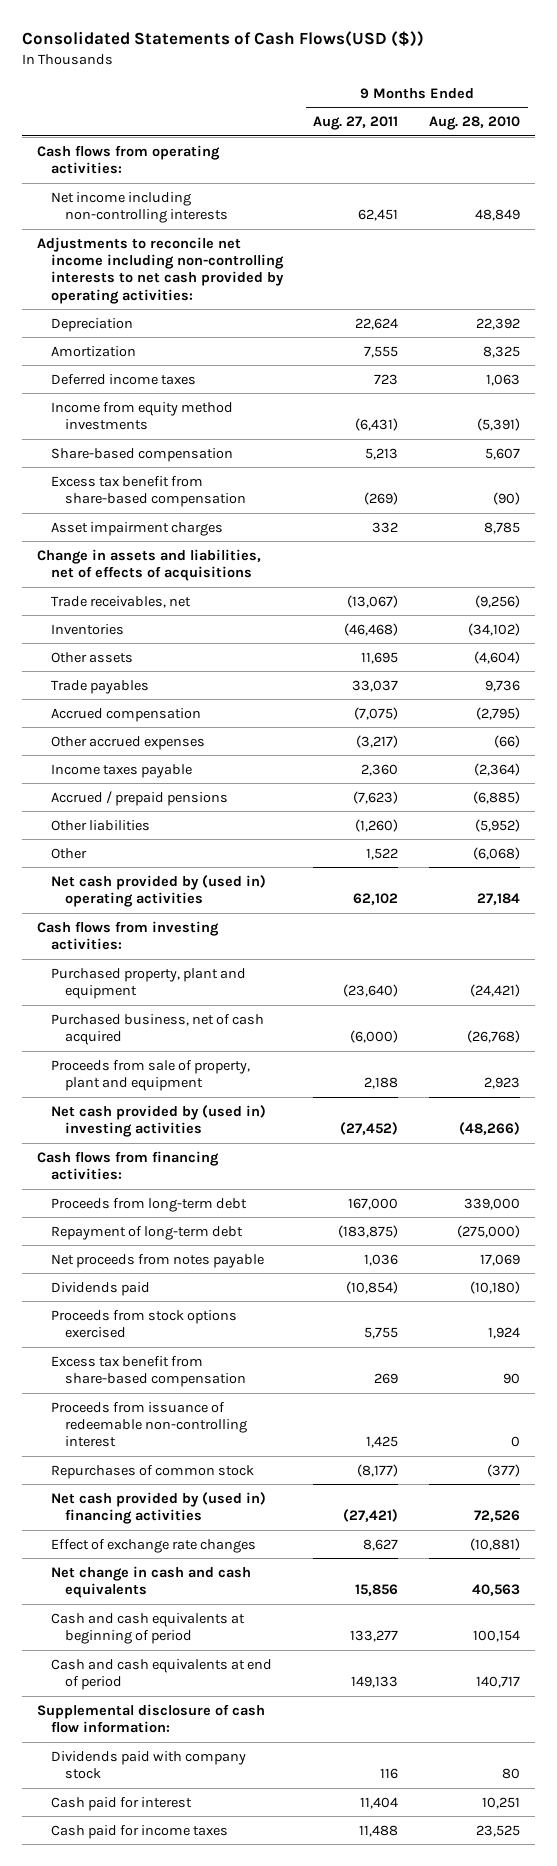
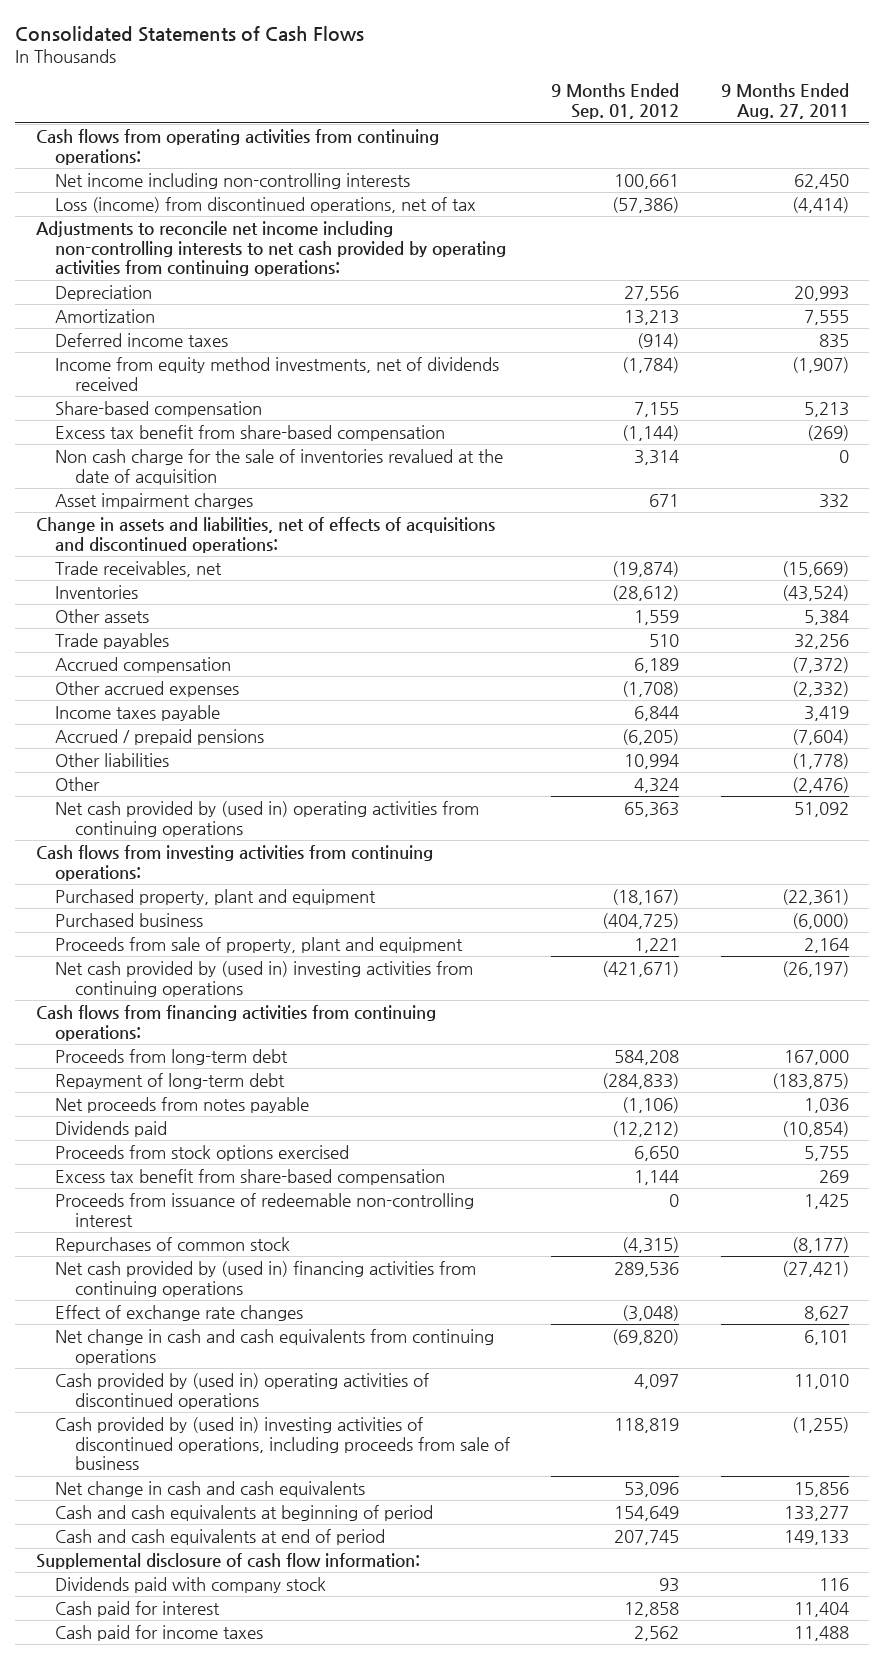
- Consolidated Statements of Cash Flows(USD ($))
+ Consolidated Statements of Cash Flows
- | 9 Months Ended Aug. 27, 2011 | 9 Months Ended Aug. 28, 2010
+ | 9 Months Ended Sep. 01, 2012 | 9 Months Ended Aug. 27, 2011
- Cash flows from operating activities:
- Net income including non-controlling interests | 62,451 | 48,849
- Adjustments to reconcile net income including non-controlling interests to net cash provided by operating activities:
- Depreciation | 22,624 | 22,392
+ Cash flows from operating activities from continuing operations:
+ Net income including non-controlling interests | 100,661 | 62,450
+ Loss (income) from discontinued operations, net of tax | (57,386) | (4,414)
+ Adjustments to reconcile net income including non-controlling interests to net cash provided by operating activities from continuing operations:
+ Depreciation | 27,556 | 20,993
- Deferred income taxes | 723 | 1,063
- Income from equity method investments | (6,431) | (5,391)
+ Deferred income taxes | (914) | 835
+ Income from equity method investments, net of dividends received | (1,784) | (1,907)
+ Non cash charge for the sale of inventories revalued at the date of acquisition | 3,314 | 0
- Change in assets and liabilities, net of effects of acquisitions
- Trade receivables, net | (13,067) | (9,256)
- Inventories | (46,468) | (34,102)
- Other assets | 11,695 | (4,604)
- Trade payables | 33,037 | 9,736
- Accrued compensation | (7,075) | (2,795)
- Other accrued expenses | (3,217) | (66)
- Income taxes payable | 2,360 | (2,364)
- Accrued / prepaid pensions | (7,623) | (6,885)
- Other liabilities | (1,260) | (5,952)
- Other | 1,522 | (6,068)
- Net cash provided by (used in) operating activities | 62,102 | 27,184
- Cash flows from investing activities:
- Purchased property, plant and equipment | (23,640) | (24,421)
- Purchased business, net of cash acquired | (6,000) | (26,768)
- Proceeds from sale of property, plant and equipment | 2,188 | 2,923
- Net cash provided by (used in) investing activities | (27,452) | (48,266)
- Cash flows from financing activities:
+ Change in assets and liabilities, net of effects of acquisitions and discontinued operations:
+ Trade receivables, net | (19,874) | (15,669)
+ Inventories | (28,612) | (43,524)
+ Other assets | 1,559 | 5,384
+ Trade payables | 510 | 32,256
+ Accrued compensation | 6,189 | (7,372)
+ Other accrued expenses | (1,708) | (2,332)
+ Income taxes payable | 6,844 | 3,419
+ Accrued / prepaid pensions | (6,205) | (7,604)
+ Other liabilities | 10,994 | (1,778)
+ Other | 4,324 | (2,476)
+ Net cash provided by (used in) operating activities from continuing operations | 65,363 | 51,092
+ Cash flows from investing activities from continuing operations:
+ Purchased property, plant and equipment | (18,167) | (22,361)
+ Purchased business | (404,725) | (6,000)
+ Proceeds from sale of property, plant and equipment | 1,221 | 2,164
+ Net cash provided by (used in) investing activities from continuing operations | (421,671) | (26,197)
+ Cash flows from financing activities from continuing operations:
- Net cash provided by (used in) financing activities | (27,421) | 72,526
+ Net cash provided by (used in) financing activities from continuing operations | 289,536 | (27,421)
+ Net change in cash and cash equivalents from continuing operations | (69,820) | 6,101
+ Cash provided by (used in) operating activities of discontinued operations | 4,097 | 11,010
+ Cash provided by (used in) investing activities of discontinued operations, including proceeds from sale of business | 118,819 | (1,255)

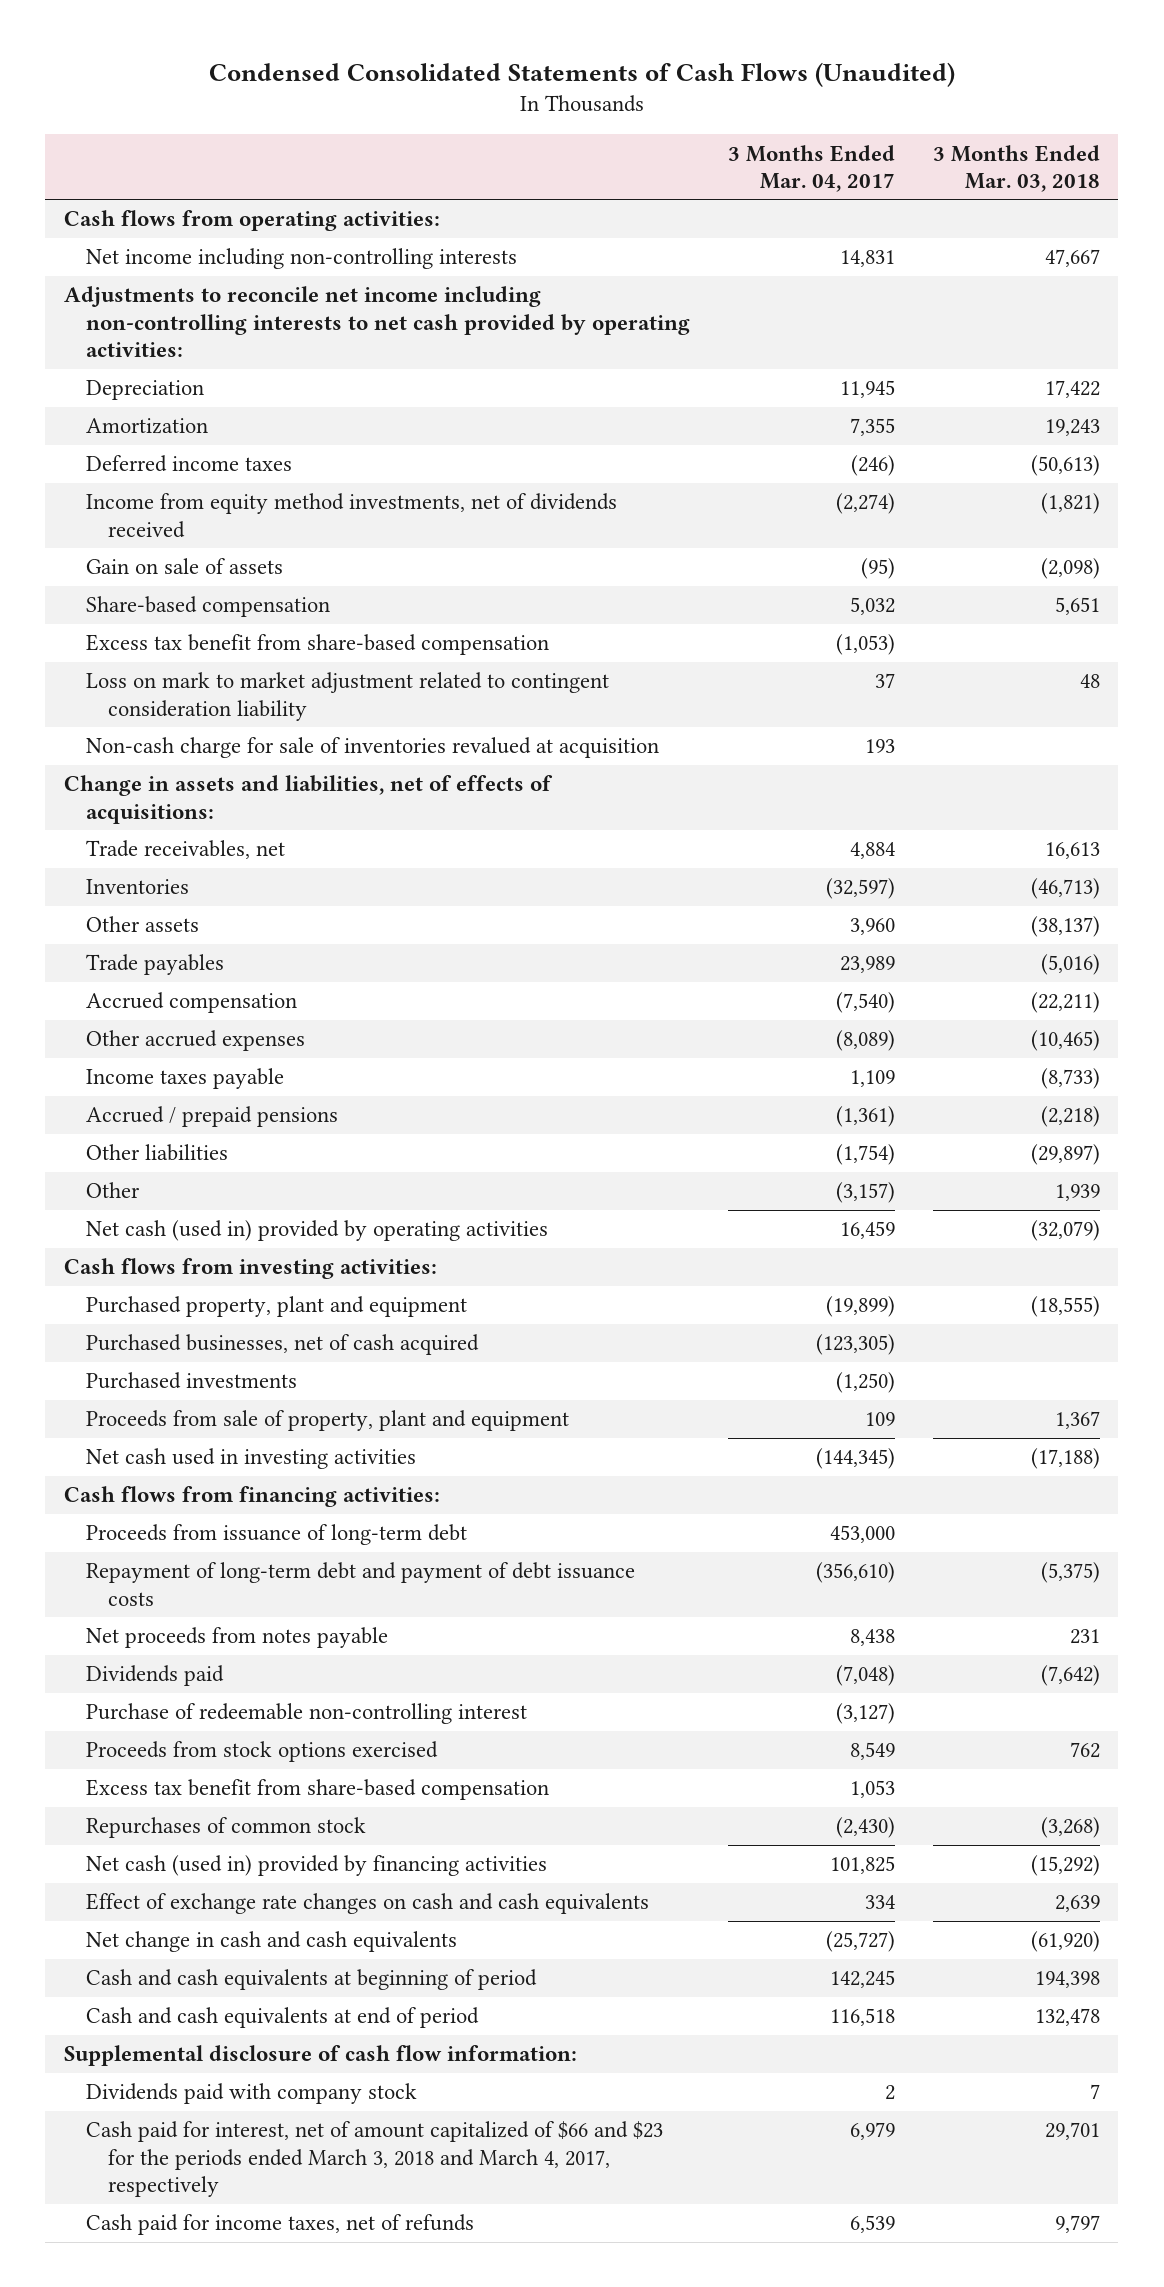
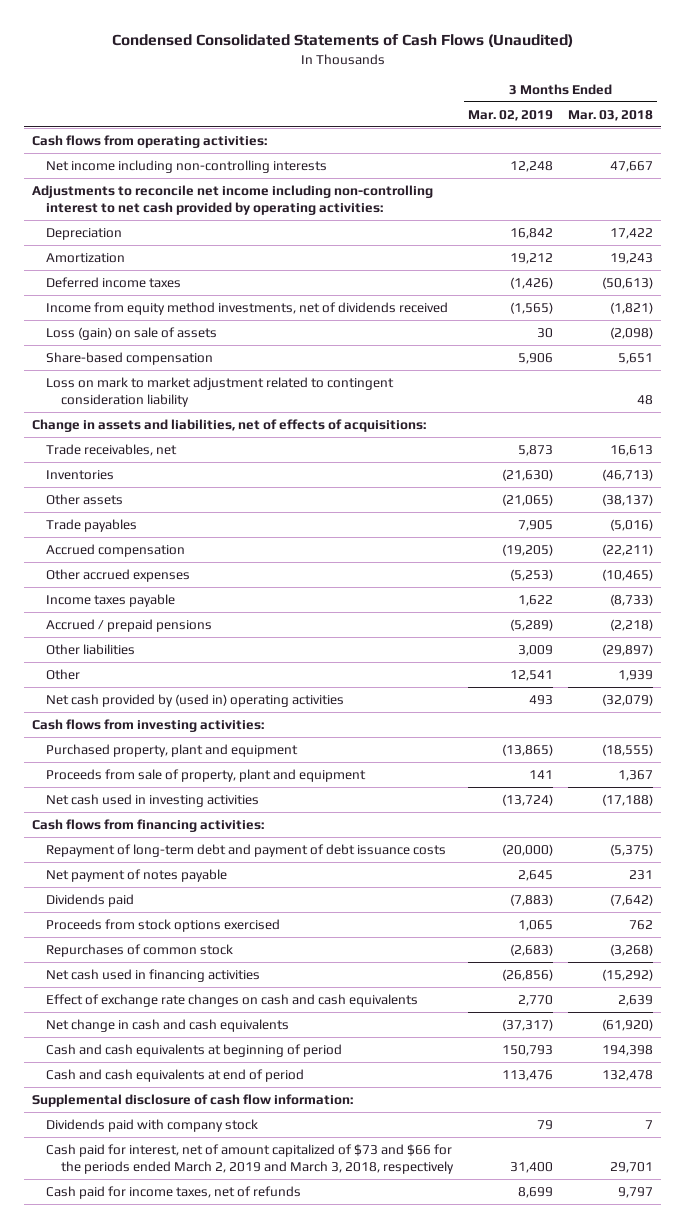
- | 3 Months Ended Mar. 04, 2017 | 3 Months Ended Mar. 03, 2018
+ | 3 Months Ended Mar. 02, 2019 | 3 Months Ended Mar. 03, 2018
- Adjustments to reconcile net income including non-controlling interests to net cash provided by operating activities:
+ Adjustments to reconcile net income including non-controlling interest to net cash provided by operating activities:
- Gain on sale of assets | (95) | (2,098)
+ Loss (gain) on sale of assets | 30 | (2,098)
- Excess tax benefit from share-based compensation | (1,053) |
- Non-cash charge for sale of inventories revalued at acquisition | 193 |
- Net cash (used in) provided by operating activities | 16,459 | (32,079)
+ Net cash provided by (used in) operating activities | 493 | (32,079)
- Purchased businesses, net of cash acquired | (123,305) |
- Purchased investments | (1,250) |
- Proceeds from issuance of long-term debt | 453,000 |
- Net proceeds from notes payable | 8,438 | 231
+ Net payment of notes payable | 2,645 | 231
- Purchase of redeemable non-controlling interest | (3,127) |
- Excess tax benefit from share-based compensation | 1,053 |
- Net cash (used in) provided by financing activities | 101,825 | (15,292)
+ Net cash used in financing activities | (26,856) | (15,292)
- Cash paid for interest, net of amount capitalized of $66 and $23 for the periods ended March 3, 2018 and March 4, 2017, respectively | 6,979 | 29,701
+ Cash paid for interest, net of amount capitalized of $73 and $66 for the periods ended March 2, 2019 and March 3, 2018, respectively | 31,400 | 29,701

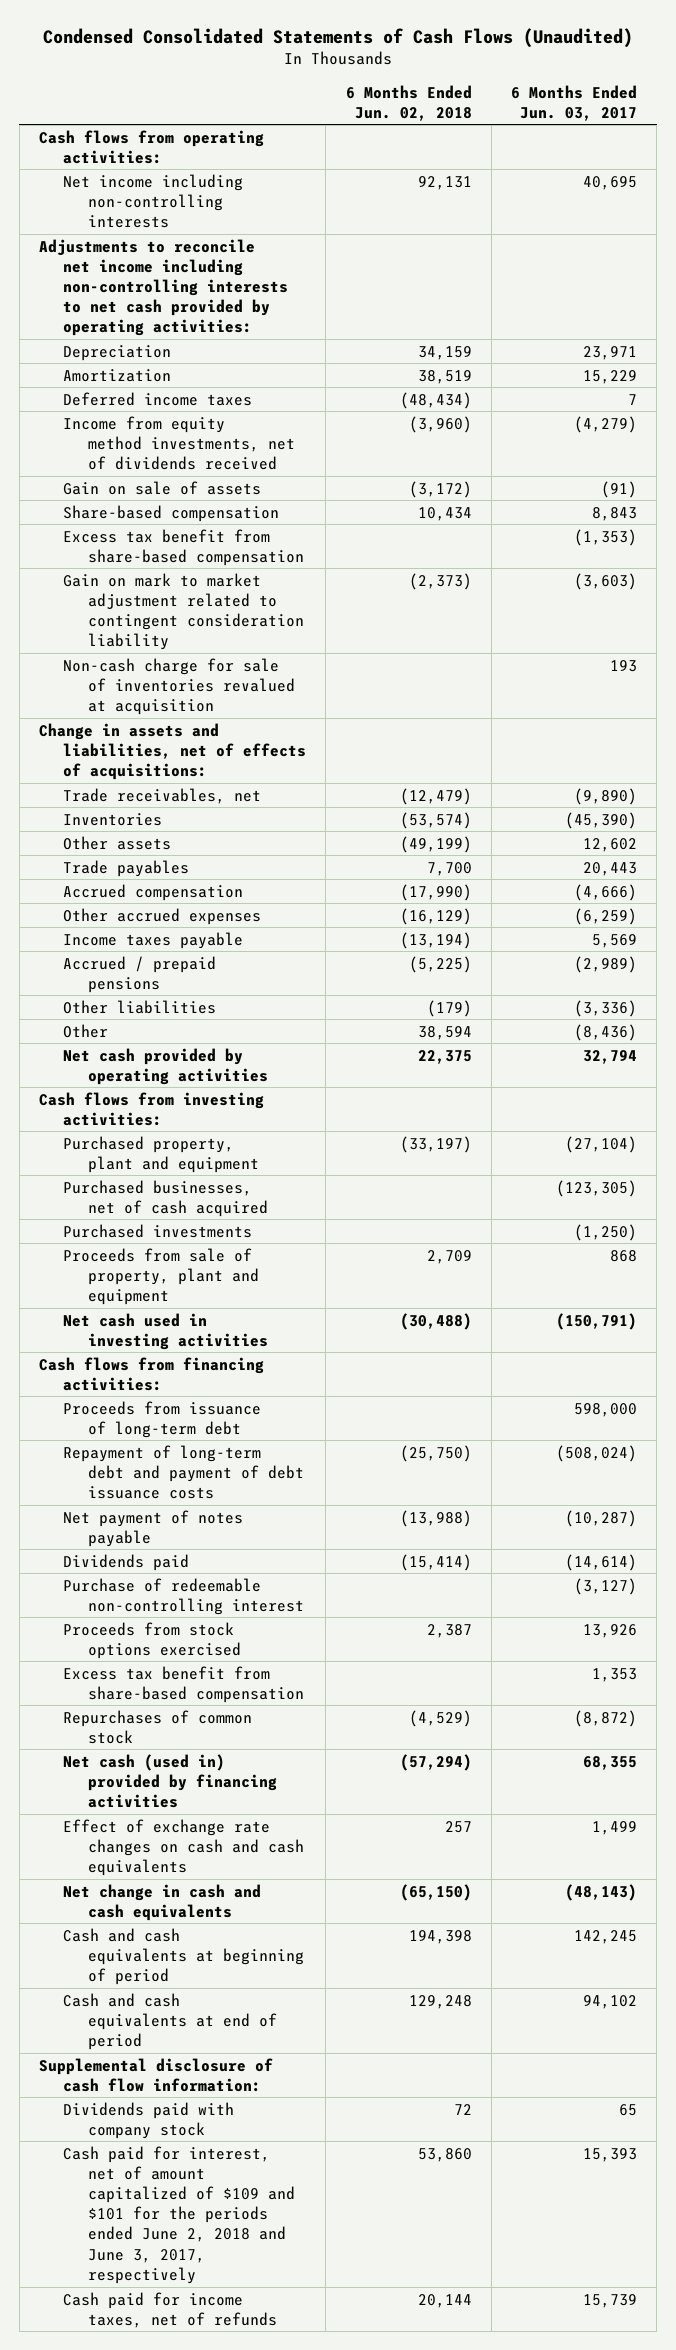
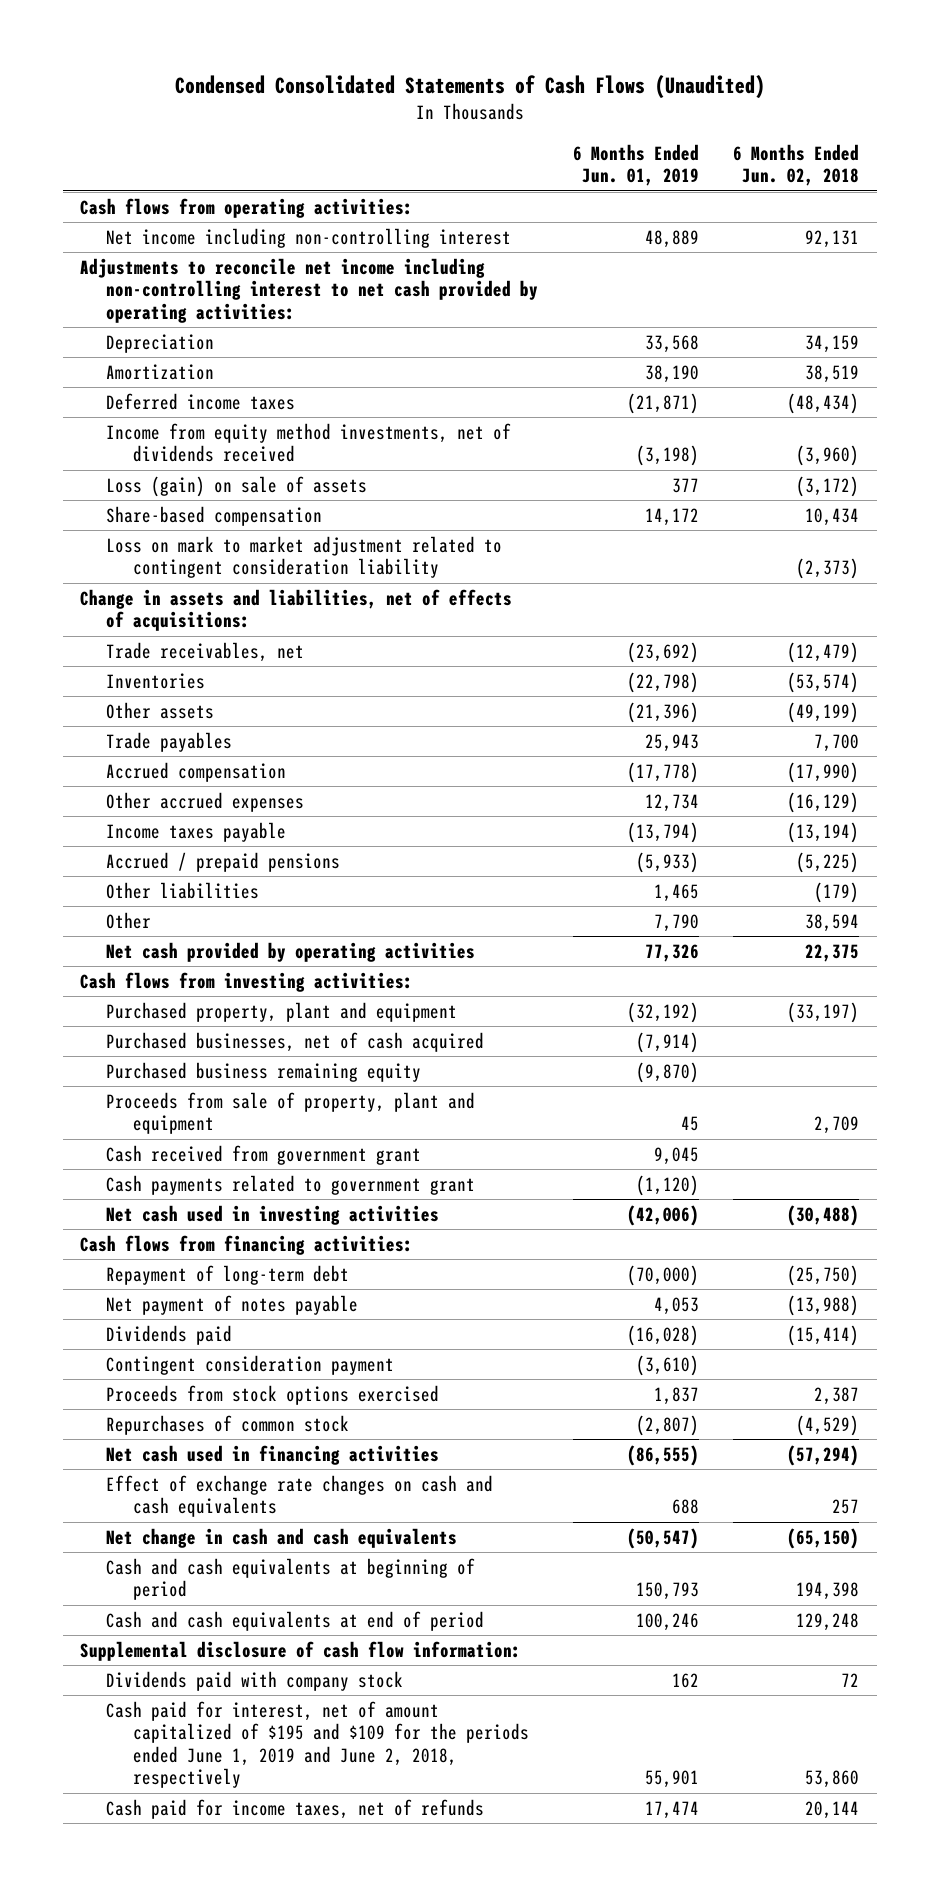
- | 6 Months Ended Jun. 02, 2018 | 6 Months Ended Jun. 03, 2017
+ | 6 Months Ended Jun. 01, 2019 | 6 Months Ended Jun. 02, 2018
- Net income including non-controlling interests | 92,131 | 40,695
- Adjustments to reconcile net income including non-controlling interests to net cash provided by operating activities:
+ Net income including non-controlling interest | 48,889 | 92,131
+ Adjustments to reconcile net income including non-controlling interest to net cash provided by operating activities:
- Gain on sale of assets | (3,172) | (91)
+ Loss (gain) on sale of assets | 377 | (3,172)
- Excess tax benefit from share-based compensation | | (1,353)
- Gain on mark to market adjustment related to contingent consideration liability | (2,373) | (3,603)
- Non-cash charge for sale of inventories revalued at acquisition | | 193
+ Loss on mark to market adjustment related to contingent consideration liability | | (2,373)
- Purchased investments | | (1,250)
+ Purchased business remaining equity | (9,870) |
+ Cash received from government grant | 9,045 |
+ Cash payments related to government grant | (1,120) |
- Proceeds from issuance of long-term debt | | 598,000
- Repayment of long-term debt and payment of debt issuance costs | (25,750) | (508,024)
+ Repayment of long-term debt | (70,000) | (25,750)
- Purchase of redeemable non-controlling interest | | (3,127)
+ Contingent consideration payment | (3,610) |
- Excess tax benefit from share-based compensation | | 1,353
- Net cash (used in) provided by financing activities | (57,294) | 68,355
+ Net cash used in financing activities | (86,555) | (57,294)
- Cash paid for interest, net of amount capitalized of $109 and $101 for the periods ended June 2, 2018 and June 3, 2017, respectively | 53,860 | 15,393
+ Cash paid for interest, net of amount capitalized of $195 and $109 for the periods ended June 1, 2019 and June 2, 2018, respectively | 55,901 | 53,860

